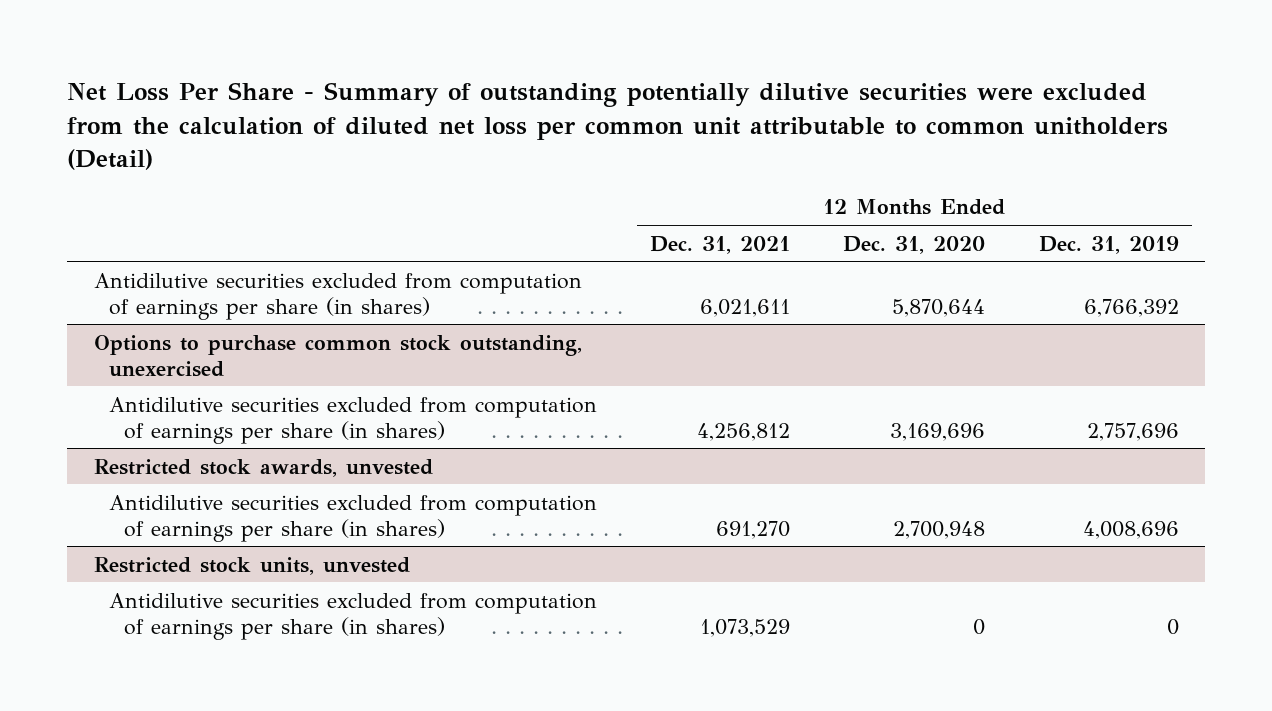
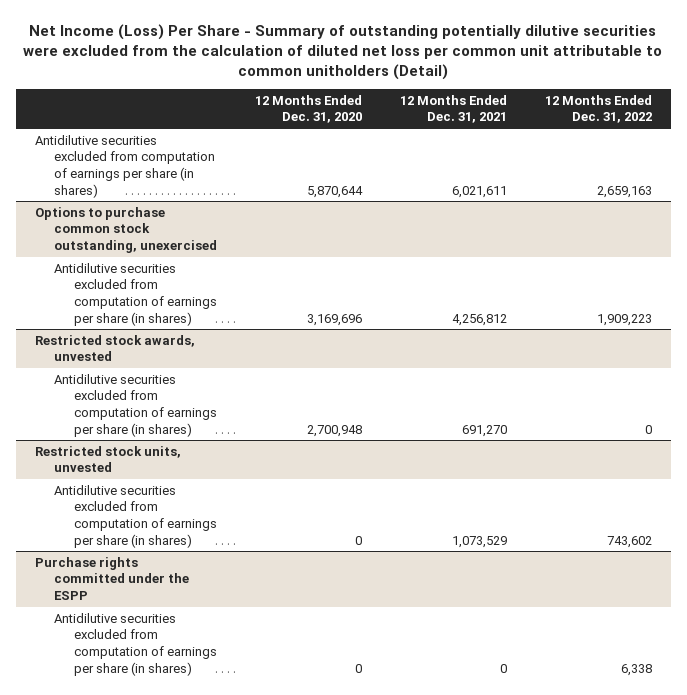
- Net Loss Per Share - Summary of outstanding potentially dilutive securities were excluded from the calculation of diluted net loss per common unit attributable to common unitholders (Detail)
+ Net Income (Loss) Per Share - Summary of outstanding potentially dilutive securities were excluded from the calculation of diluted net loss per common unit attributable to common unitholders (Detail)
- | 12 Months Ended Dec. 31, 2021 | 12 Months Ended Dec. 31, 2020 | 12 Months Ended Dec. 31, 2019
+ | 12 Months Ended Dec. 31, 2020 | 12 Months Ended Dec. 31, 2021 | 12 Months Ended Dec. 31, 2022
+ Purchase rights committed under the ESPP
+ Antidilutive securities excluded from computation of earnings per share (in shares) | 0 | 0 | 6,338

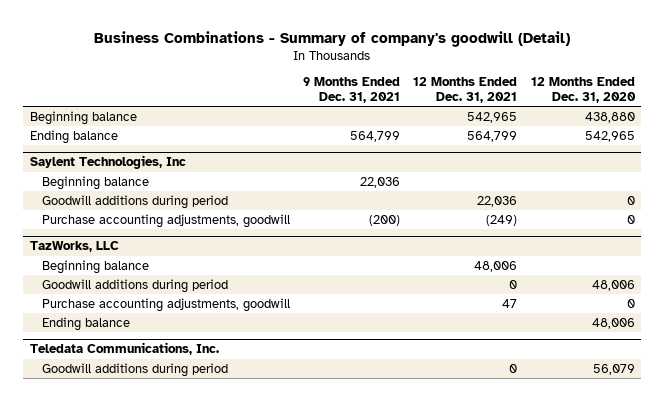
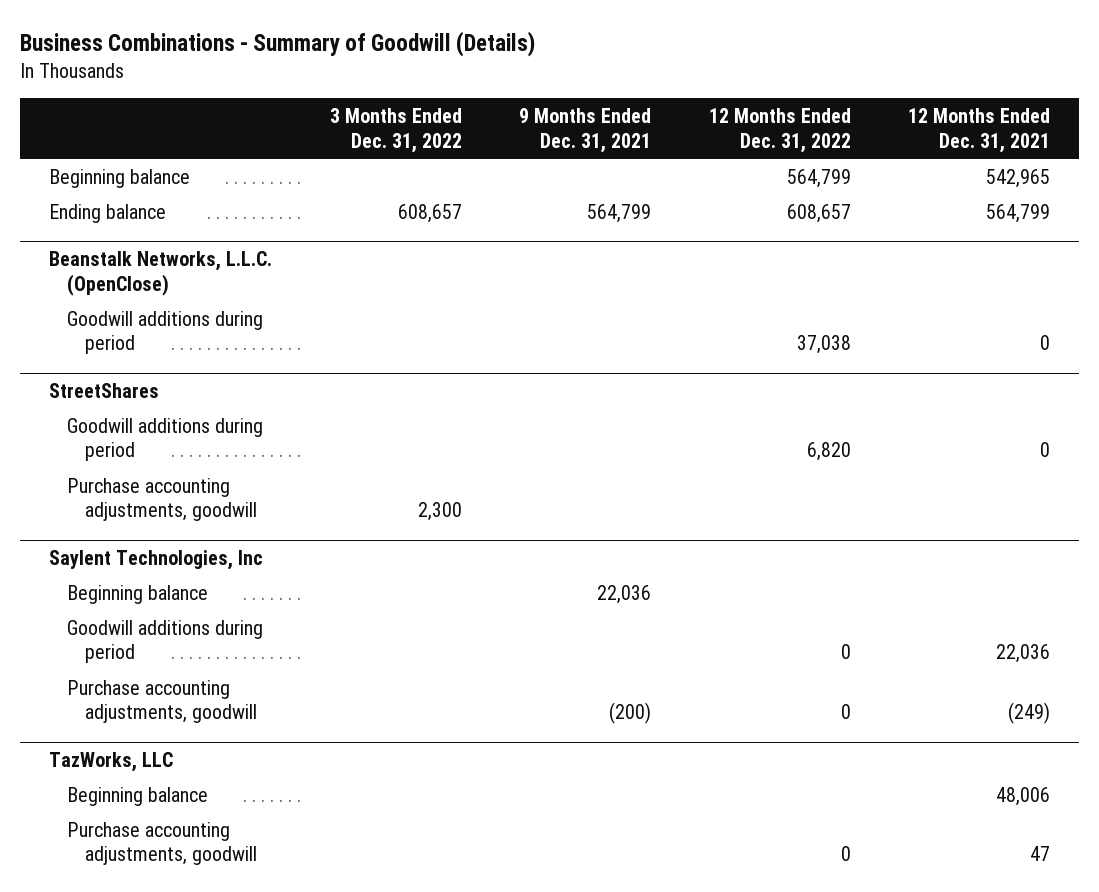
- Business Combinations - Summary of company's goodwill (Detail)
+ Business Combinations - Summary of Goodwill (Details)
- | 9 Months Ended Dec. 31, 2021 | 12 Months Ended Dec. 31, 2021 | 12 Months Ended Dec. 31, 2020
+ | 3 Months Ended Dec. 31, 2022 | 9 Months Ended Dec. 31, 2021 | 12 Months Ended Dec. 31, 2022 | 12 Months Ended Dec. 31, 2021
+ Beanstalk Networks, L.L.C. (OpenClose)
+ Goodwill additions during period | | | 37,038 | 0
+ StreetShares
+ Goodwill additions during period | | | 6,820 | 0
+ Purchase accounting adjustments, goodwill | 2,300 | | |
@ TazWorks, LLC
- Goodwill additions during period | | 0 | 48,006
- Ending balance | | | 48,006
- Teledata Communications, Inc.
- Goodwill additions during period | | 0 | 56,079

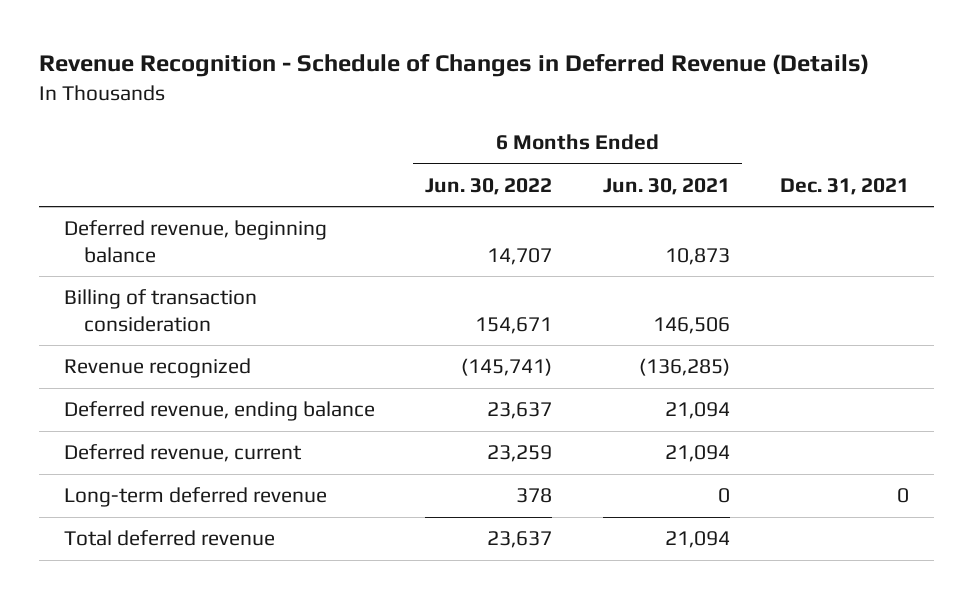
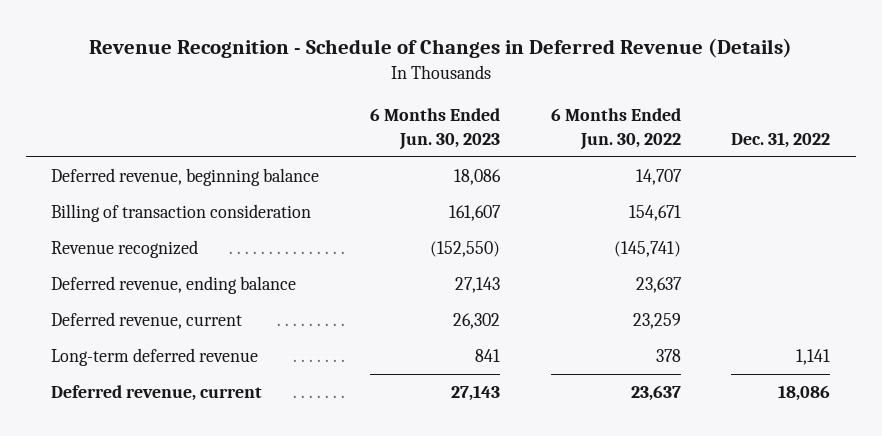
- | 6 Months Ended Jun. 30, 2022 | 6 Months Ended Jun. 30, 2021 | Dec. 31, 2021
+ | 6 Months Ended Jun. 30, 2023 | 6 Months Ended Jun. 30, 2022 | Dec. 31, 2022
- Total deferred revenue | 23,637 | 21,094 |
+ Deferred revenue, current | 27,143 | 23,637 | 18,086

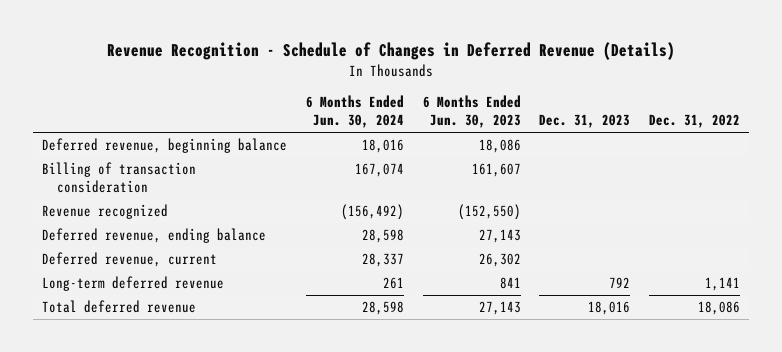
- | 6 Months Ended Jun. 30, 2023 | 6 Months Ended Jun. 30, 2022 | Dec. 31, 2022
+ | 6 Months Ended Jun. 30, 2024 | 6 Months Ended Jun. 30, 2023 | Dec. 31, 2023 | Dec. 31, 2022
- Deferred revenue, current | 27,143 | 23,637 | 18,086
+ Total deferred revenue | 28,598 | 27,143 | 18,016 | 18,086

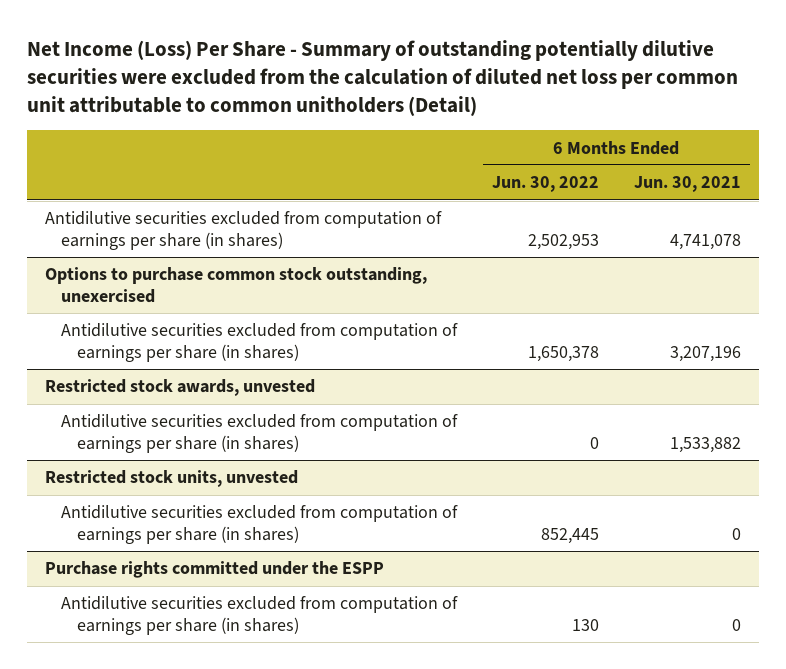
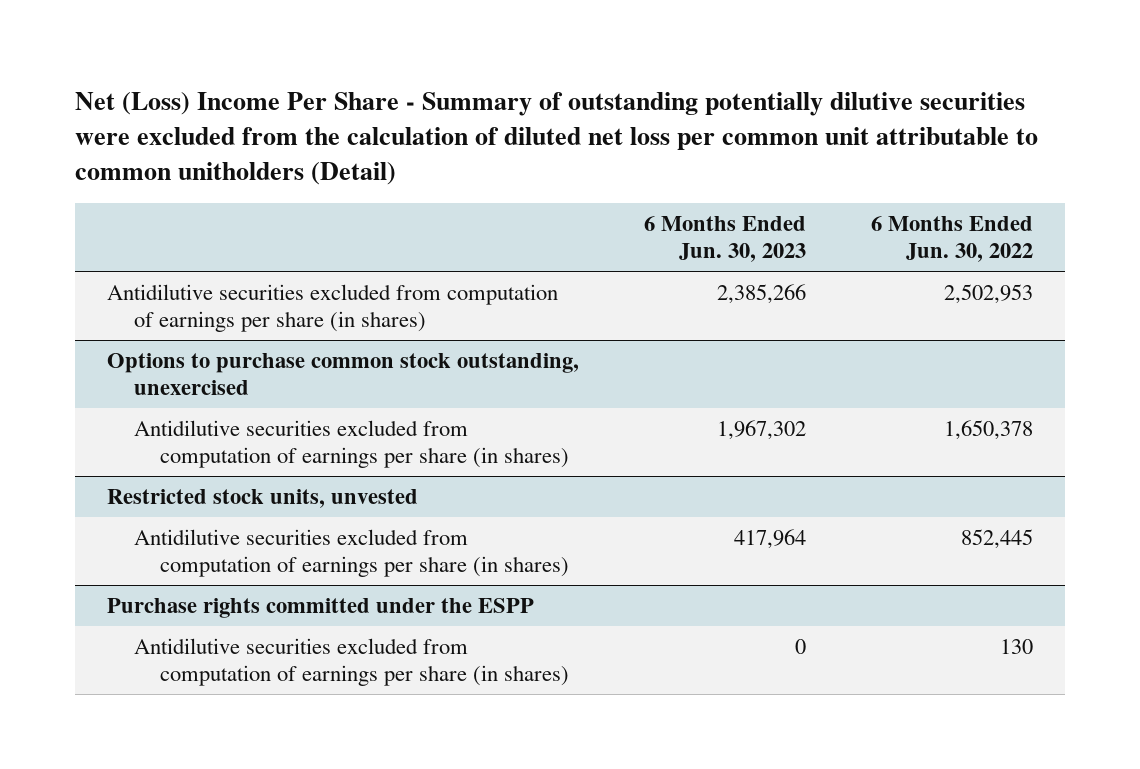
- Net Income (Loss) Per Share - Summary of outstanding potentially dilutive securities were excluded from the calculation of diluted net loss per common unit attributable to common unitholders (Detail)
+ Net (Loss) Income Per Share - Summary of outstanding potentially dilutive securities were excluded from the calculation of diluted net loss per common unit attributable to common unitholders (Detail)
- | 6 Months Ended Jun. 30, 2022 | 6 Months Ended Jun. 30, 2021
+ | 6 Months Ended Jun. 30, 2023 | 6 Months Ended Jun. 30, 2022
- Restricted stock awards, unvested
- Antidilutive securities excluded from computation of earnings per share (in shares) | 0 | 1,533,882

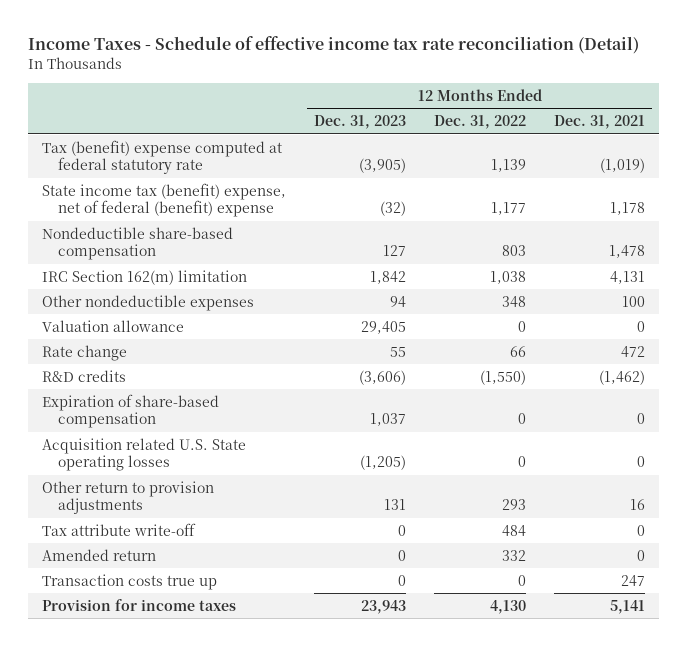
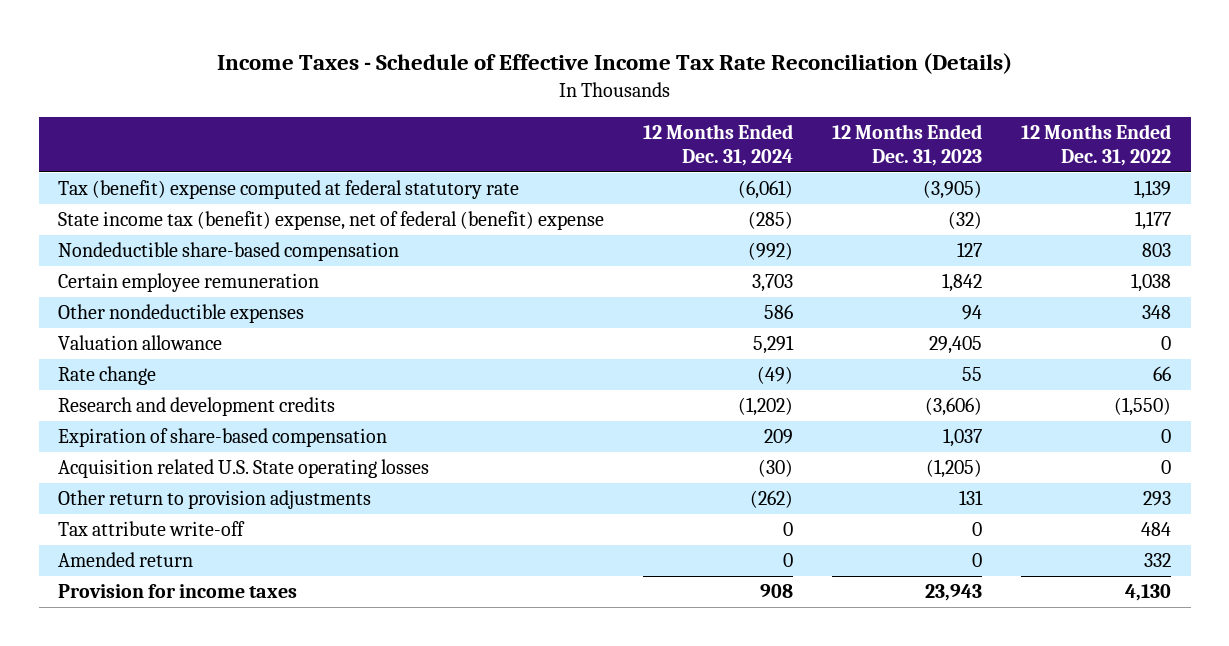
- Income Taxes - Schedule of effective income tax rate reconciliation (Detail)
+ Income Taxes - Schedule of Effective Income Tax Rate Reconciliation (Details)
- | 12 Months Ended Dec. 31, 2023 | 12 Months Ended Dec. 31, 2022 | 12 Months Ended Dec. 31, 2021
+ | 12 Months Ended Dec. 31, 2024 | 12 Months Ended Dec. 31, 2023 | 12 Months Ended Dec. 31, 2022
- IRC Section 162(m) limitation | 1,842 | 1,038 | 4,131
+ Certain employee remuneration | 3,703 | 1,842 | 1,038
- R&D credits | (3,606) | (1,550) | (1,462)
+ Research and development credits | (1,202) | (3,606) | (1,550)
- Transaction costs true up | 0 | 0 | 247

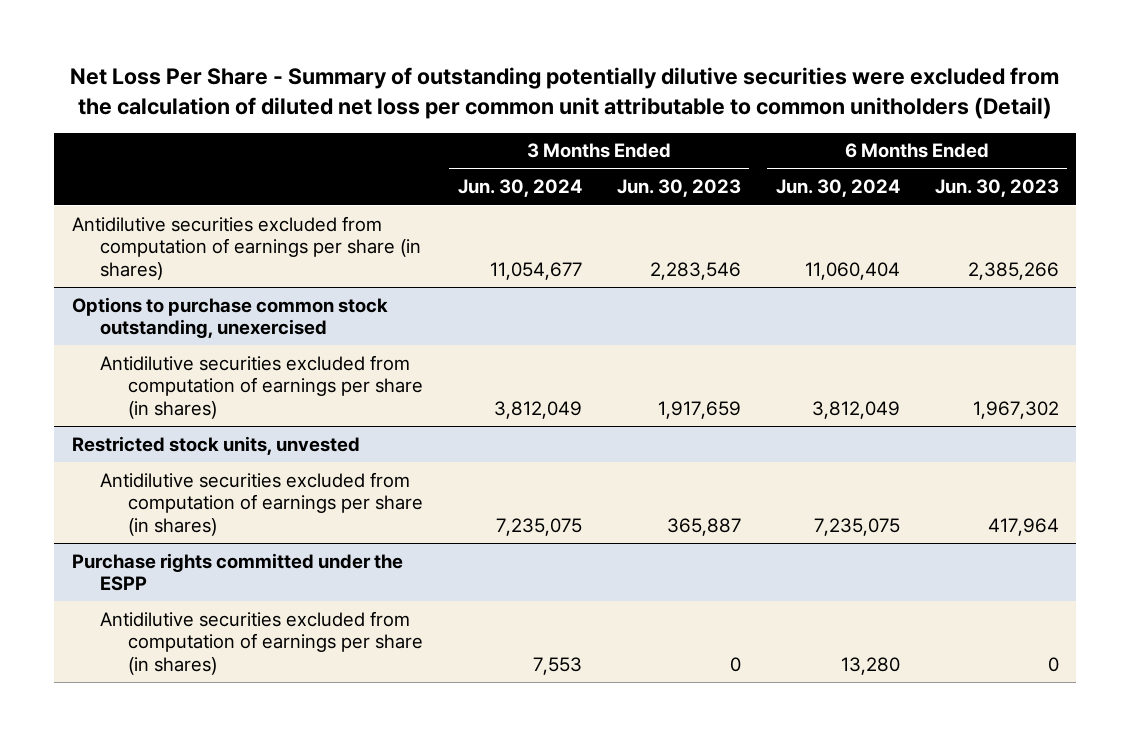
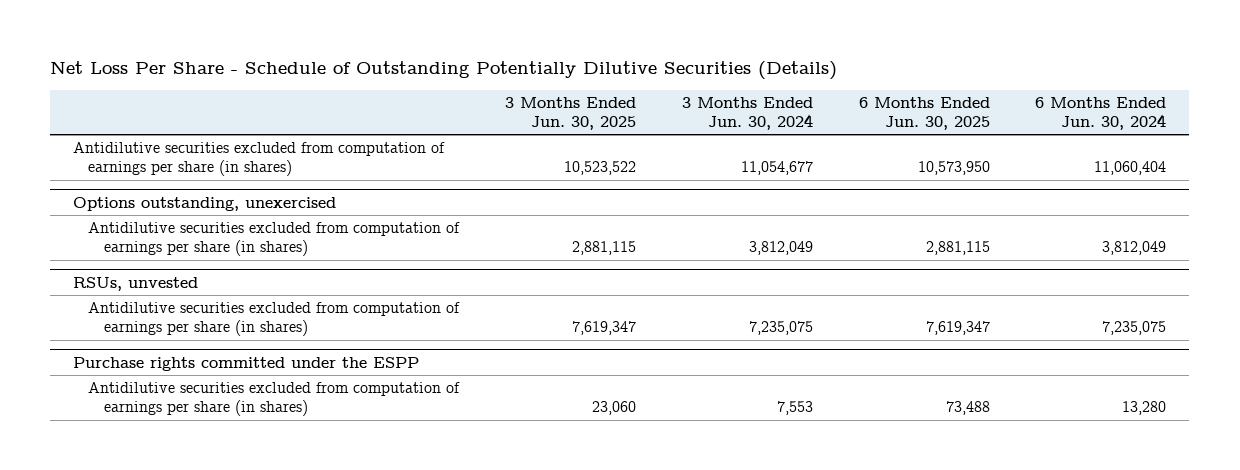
- Net Loss Per Share - Summary of outstanding potentially dilutive securities were excluded from the calculation of diluted net loss per common unit attributable to common unitholders (Detail)
+ Net Loss Per Share - Schedule of Outstanding Potentially Dilutive Securities (Details)
- | 3 Months Ended Jun. 30, 2024 | 3 Months Ended Jun. 30, 2023 | 6 Months Ended Jun. 30, 2024 | 6 Months Ended Jun. 30, 2023
+ | 3 Months Ended Jun. 30, 2025 | 3 Months Ended Jun. 30, 2024 | 6 Months Ended Jun. 30, 2025 | 6 Months Ended Jun. 30, 2024
- Options to purchase common stock outstanding, unexercised
+ Options outstanding, unexercised
- Restricted stock units, unvested
+ RSUs, unvested

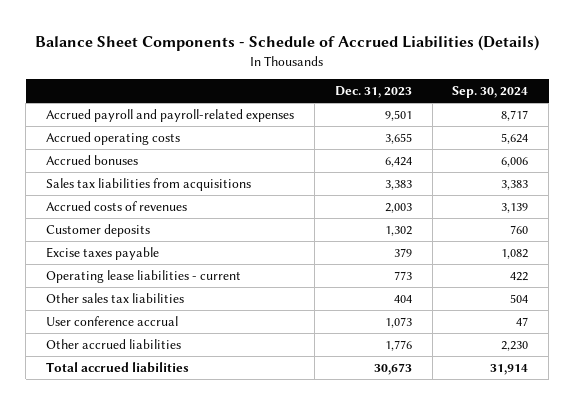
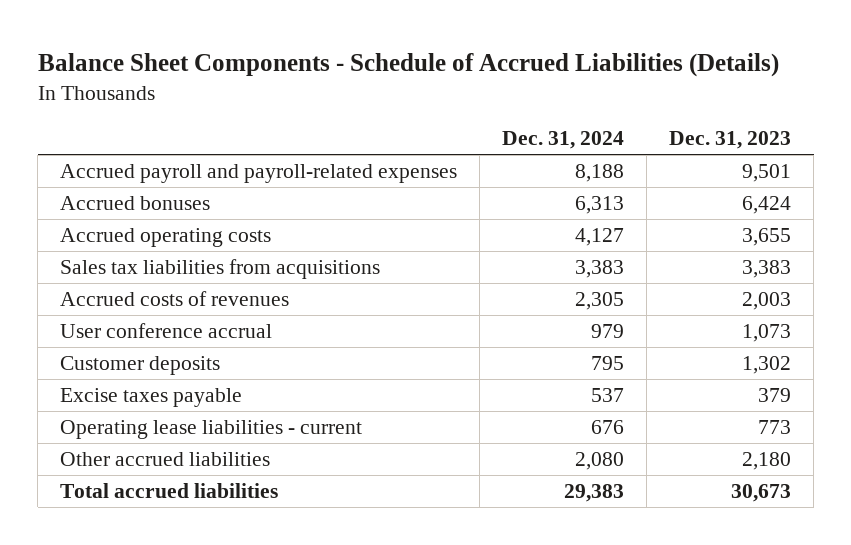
- | Dec. 31, 2023 | Sep. 30, 2024
+ | Dec. 31, 2024 | Dec. 31, 2023
moved down: Accrued operating costs | 4,127 | 3,655
moved up: User conference accrual | 979 | 1,073
- Other sales tax liabilities | 404 | 504
- Other accrued liabilities | 1,776 | 2,230
+ Other accrued liabilities | 2,080 | 2,180

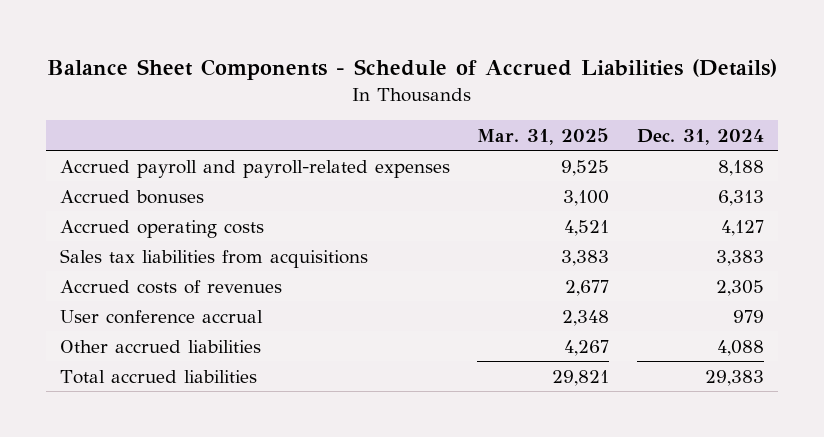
- | Dec. 31, 2024 | Dec. 31, 2023
+ | Mar. 31, 2025 | Dec. 31, 2024
- Customer deposits | 795 | 1,302
- Excise taxes payable | 537 | 379
- Operating lease liabilities - current | 676 | 773
- Other accrued liabilities | 2,080 | 2,180
+ Other accrued liabilities | 4,267 | 4,088

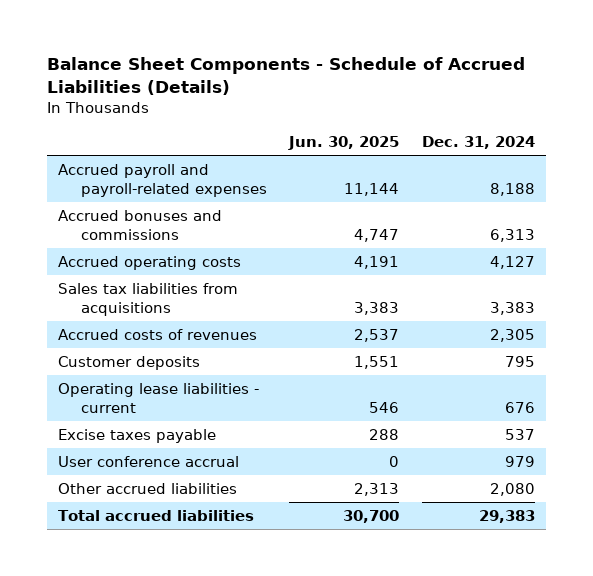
- | Mar. 31, 2025 | Dec. 31, 2024
+ | Jun. 30, 2025 | Dec. 31, 2024
- Accrued bonuses | 3,100 | 6,313
+ Accrued bonuses and commissions | 4,747 | 6,313
+ Customer deposits | 1,551 | 795
+ Operating lease liabilities - current | 546 | 676
+ Excise taxes payable | 288 | 537
- Other accrued liabilities | 4,267 | 4,088
+ Other accrued liabilities | 2,313 | 2,080

